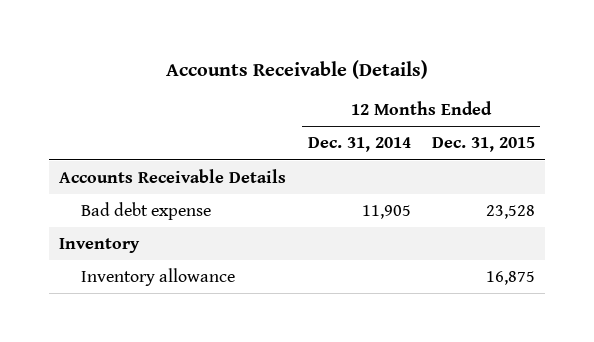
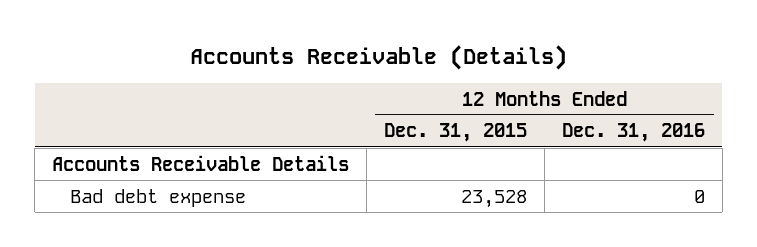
- | 12 Months Ended Dec. 31, 2014 | 12 Months Ended Dec. 31, 2015
+ | 12 Months Ended Dec. 31, 2015 | 12 Months Ended Dec. 31, 2016
- Inventory
- Inventory allowance | | 16,875

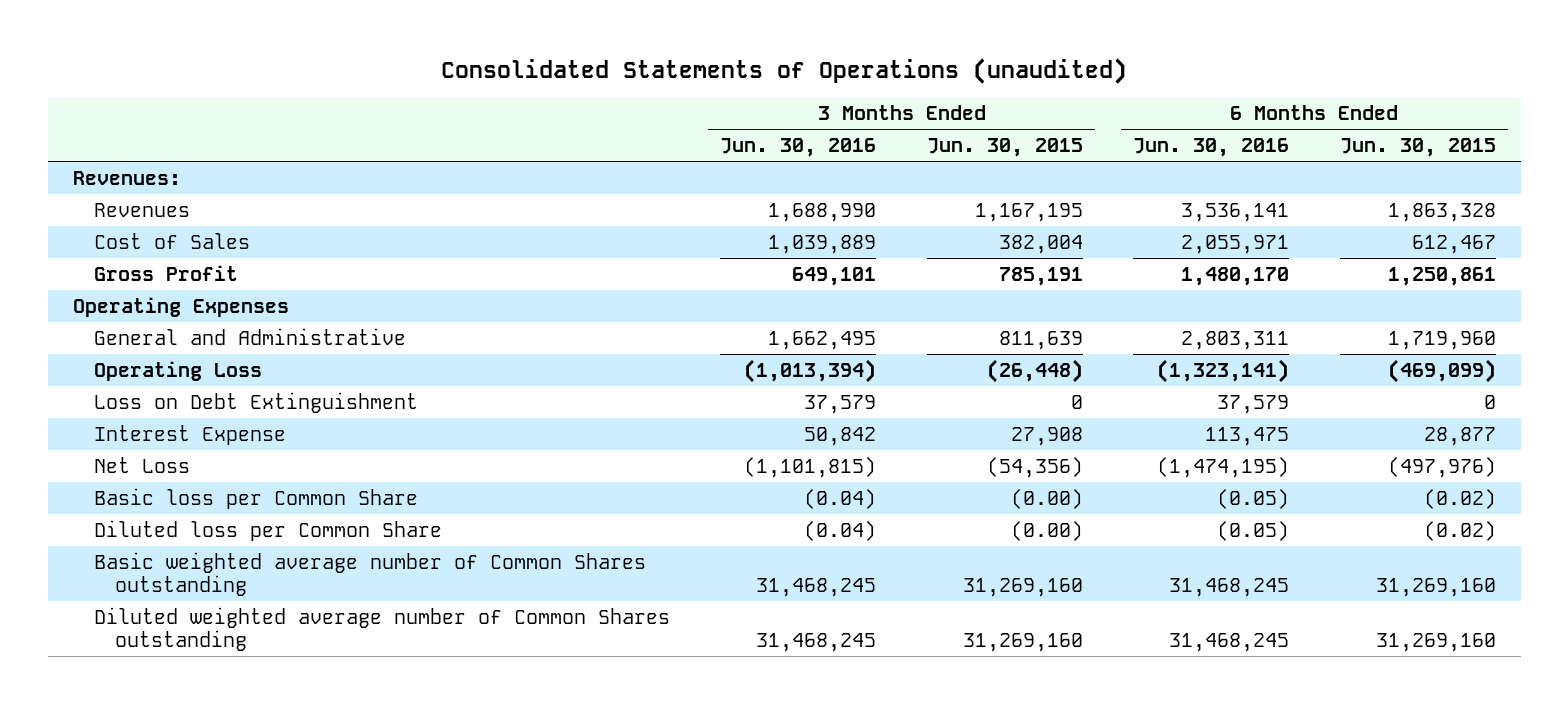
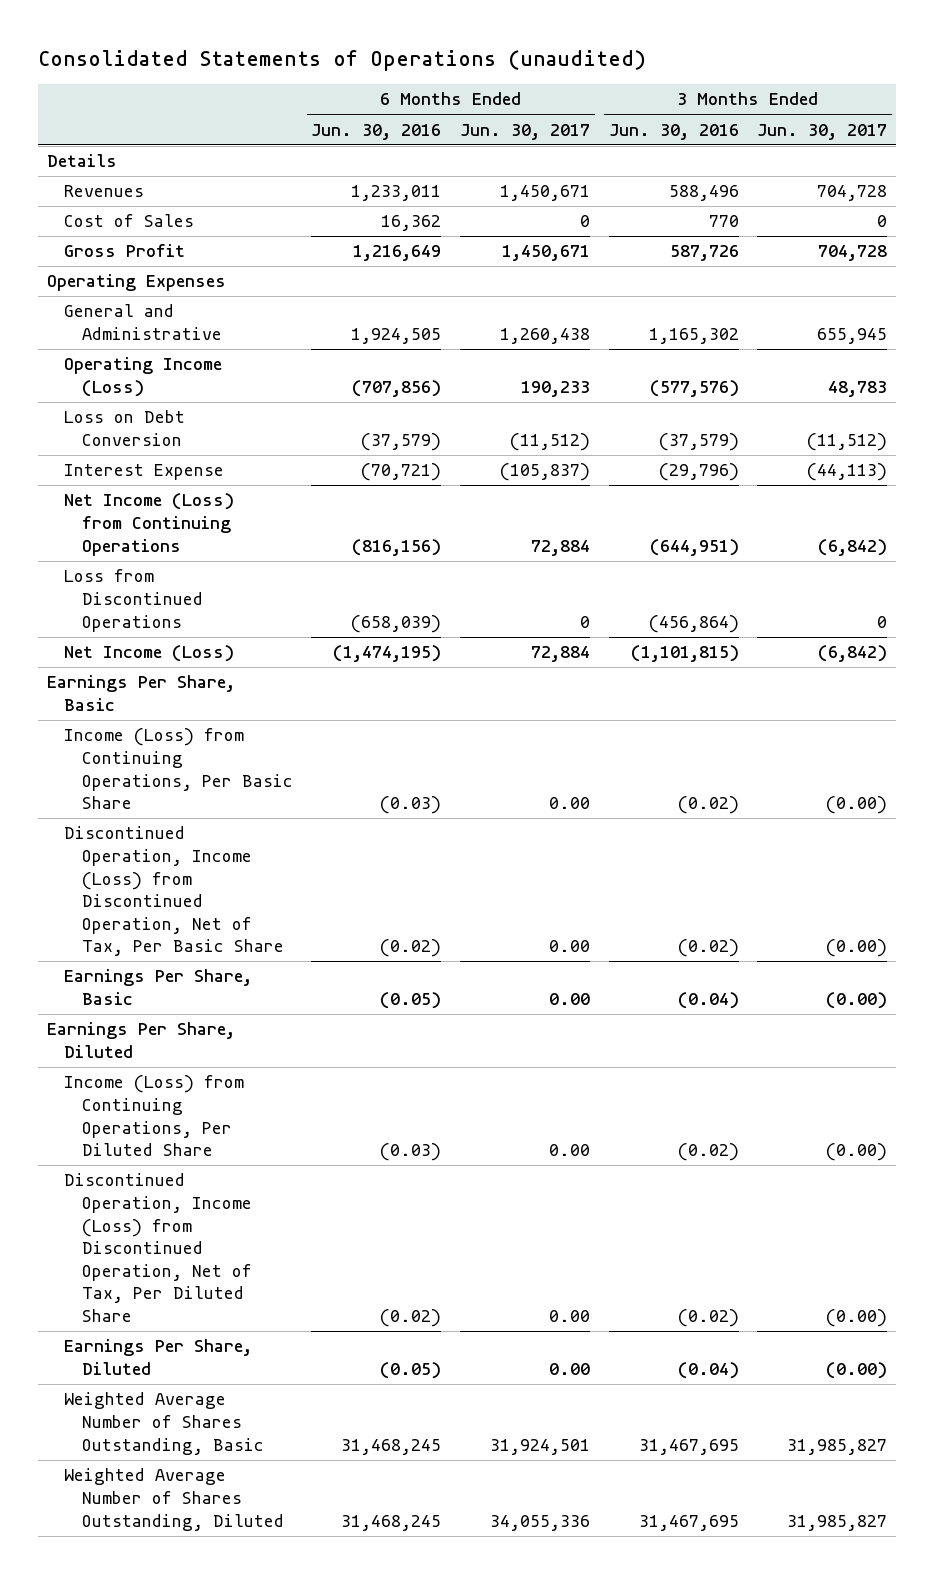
- | 3 Months Ended Jun. 30, 2016 | 3 Months Ended Jun. 30, 2015 | 6 Months Ended Jun. 30, 2016 | 6 Months Ended Jun. 30, 2015
+ | 6 Months Ended Jun. 30, 2016 | 6 Months Ended Jun. 30, 2017 | 3 Months Ended Jun. 30, 2016 | 3 Months Ended Jun. 30, 2017
- Revenues:
- Revenues | 1,688,990 | 1,167,195 | 3,536,141 | 1,863,328
- Cost of Sales | 1,039,889 | 382,004 | 2,055,971 | 612,467
- Gross Profit | 649,101 | 785,191 | 1,480,170 | 1,250,861
+ Details
+ Revenues | 1,233,011 | 1,450,671 | 588,496 | 704,728
+ Cost of Sales | 16,362 | 0 | 770 | 0
+ Gross Profit | 1,216,649 | 1,450,671 | 587,726 | 704,728
- General and Administrative | 1,662,495 | 811,639 | 2,803,311 | 1,719,960
- Operating Loss | (1,013,394) | (26,448) | (1,323,141) | (469,099)
- Loss on Debt Extinguishment | 37,579 | 0 | 37,579 | 0
- Interest Expense | 50,842 | 27,908 | 113,475 | 28,877
- Net Loss | (1,101,815) | (54,356) | (1,474,195) | (497,976)
- Basic loss per Common Share | (0.04) | (0.00) | (0.05) | (0.02)
- Diluted loss per Common Share | (0.04) | (0.00) | (0.05) | (0.02)
- Basic weighted average number of Common Shares outstanding | 31,468,245 | 31,269,160 | 31,468,245 | 31,269,160
- Diluted weighted average number of Common Shares outstanding | 31,468,245 | 31,269,160 | 31,468,245 | 31,269,160
+ General and Administrative | 1,924,505 | 1,260,438 | 1,165,302 | 655,945
+ Operating Income (Loss) | (707,856) | 190,233 | (577,576) | 48,783
+ Loss on Debt Conversion | (37,579) | (11,512) | (37,579) | (11,512)
+ Interest Expense | (70,721) | (105,837) | (29,796) | (44,113)
+ Net Income (Loss) from Continuing Operations | (816,156) | 72,884 | (644,951) | (6,842)
+ Loss from Discontinued Operations | (658,039) | 0 | (456,864) | 0
+ Net Income (Loss) | (1,474,195) | 72,884 | (1,101,815) | (6,842)
+ Earnings Per Share, Basic
+ Income (Loss) from Continuing Operations, Per Basic Share | (0.03) | 0.00 | (0.02) | (0.00)
+ Discontinued Operation, Income (Loss) from Discontinued Operation, Net of Tax, Per Basic Share | (0.02) | 0.00 | (0.02) | (0.00)
+ Earnings Per Share, Basic | (0.05) | 0.00 | (0.04) | (0.00)
+ Earnings Per Share, Diluted
+ Income (Loss) from Continuing Operations, Per Diluted Share | (0.03) | 0.00 | (0.02) | (0.00)
+ Discontinued Operation, Income (Loss) from Discontinued Operation, Net of Tax, Per Diluted Share | (0.02) | 0.00 | (0.02) | (0.00)
+ Earnings Per Share, Diluted | (0.05) | 0.00 | (0.04) | (0.00)
+ Weighted Average Number of Shares Outstanding, Basic | 31,468,245 | 31,924,501 | 31,467,695 | 31,985,827
+ Weighted Average Number of Shares Outstanding, Diluted | 31,468,245 | 34,055,336 | 31,467,695 | 31,985,827

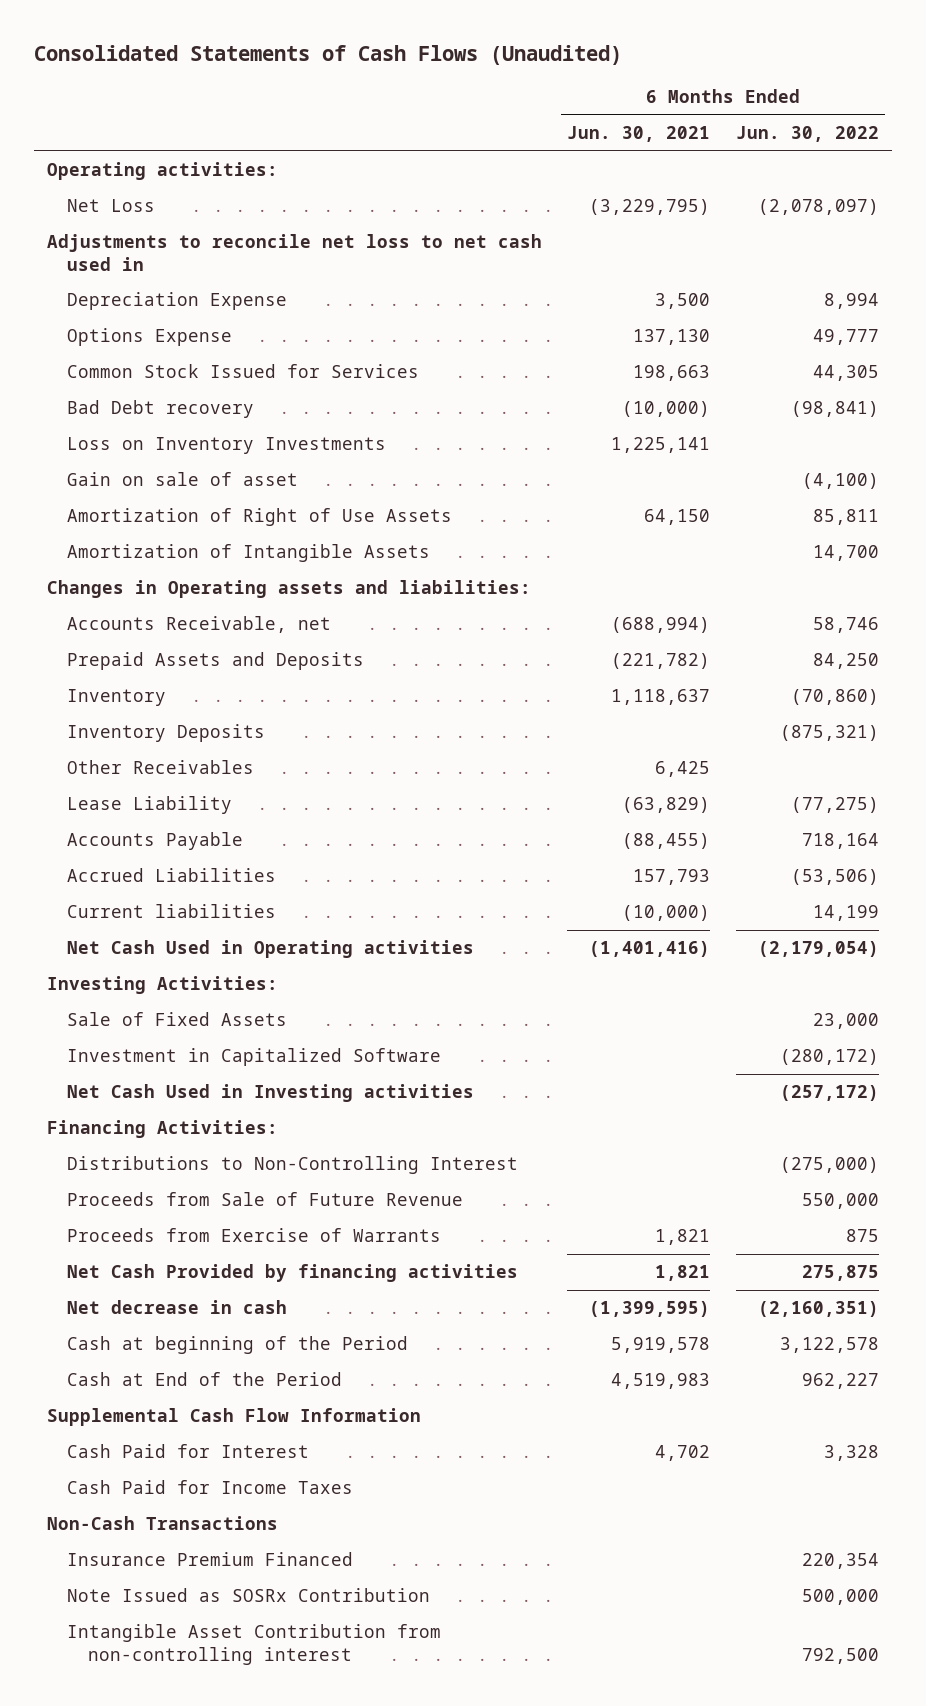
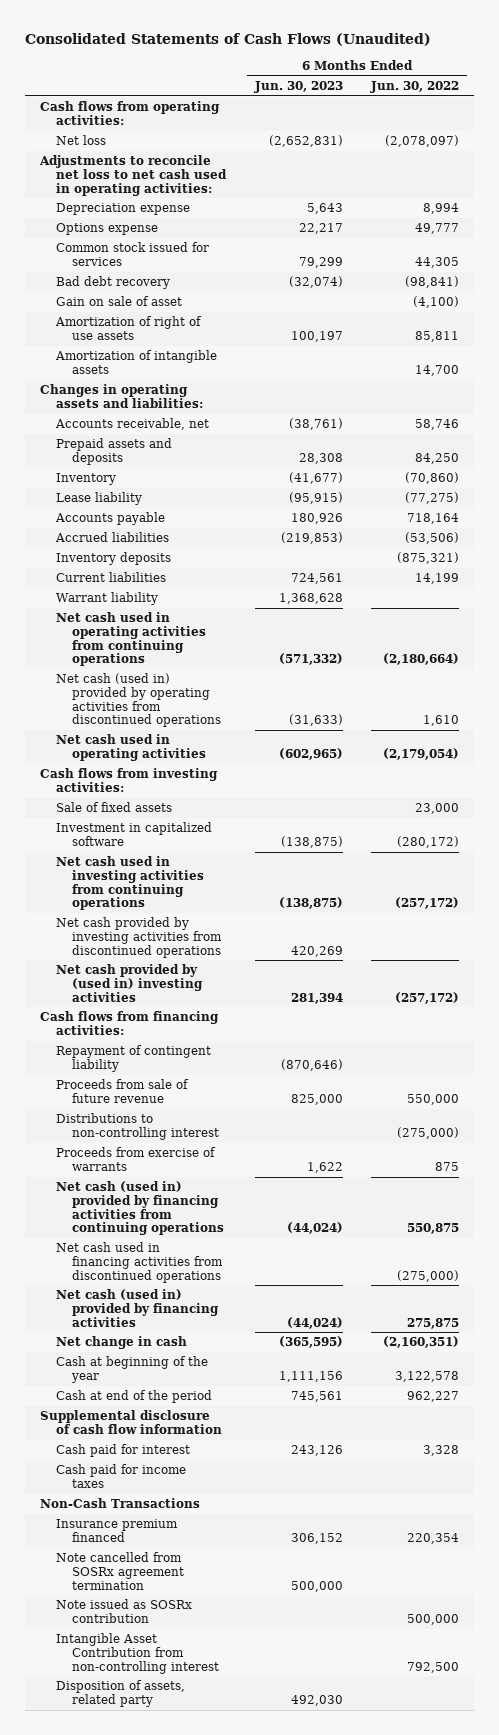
- | 6 Months Ended Jun. 30, 2021 | 6 Months Ended Jun. 30, 2022
+ | 6 Months Ended Jun. 30, 2023 | 6 Months Ended Jun. 30, 2022
- Operating activities:
- Net Loss | (3,229,795) | (2,078,097)
- Adjustments to reconcile net loss to net cash used in
- Depreciation Expense | 3,500 | 8,994
- Options Expense | 137,130 | 49,777
- Common Stock Issued for Services | 198,663 | 44,305
- Bad Debt recovery | (10,000) | (98,841)
- Loss on Inventory Investments | 1,225,141 |
+ Cash flows from operating activities:
+ Net loss | (2,652,831) | (2,078,097)
+ Adjustments to reconcile net loss to net cash used in operating activities:
+ Depreciation expense | 5,643 | 8,994
+ Options expense | 22,217 | 49,777
+ Common stock issued for services | 79,299 | 44,305
+ Bad debt recovery | (32,074) | (98,841)
- Amortization of Right of Use Assets | 64,150 | 85,811
- Amortization of Intangible Assets | | 14,700
- Changes in Operating assets and liabilities:
- Accounts Receivable, net | (688,994) | 58,746
- Prepaid Assets and Deposits | (221,782) | 84,250
+ Amortization of right of use assets | 100,197 | 85,811
+ Amortization of intangible assets | | 14,700
+ Changes in operating assets and liabilities:
+ Accounts receivable, net | (38,761) | 58,746
+ Prepaid assets and deposits | 28,308 | 84,250
- Inventory Deposits | | (875,321)
- Other Receivables | 6,425 |
- Lease Liability | (63,829) | (77,275)
- Accounts Payable | (88,455) | 718,164
- Accrued Liabilities | 157,793 | (53,506)
+ Lease liability | (95,915) | (77,275)
+ Accounts payable | 180,926 | 718,164
+ Accrued liabilities | (219,853) | (53,506)
+ Inventory deposits | | (875,321)
- Net Cash Used in Operating activities | (1,401,416) | (2,179,054)
- Investing Activities:
- Sale of Fixed Assets | | 23,000
- Investment in Capitalized Software | | (280,172)
- Net Cash Used in Investing activities | | (257,172)
- Financing Activities:
- Distributions to Non-Controlling Interest | | (275,000)
- Proceeds from Sale of Future Revenue | | 550,000
- Proceeds from Exercise of Warrants | 1,821 | 875
- Net Cash Provided by financing activities | 1,821 | 275,875
- Net decrease in cash | (1,399,595) | (2,160,351)
- Cash at beginning of the Period | 5,919,578 | 3,122,578
- Cash at End of the Period | 4,519,983 | 962,227
- Supplemental Cash Flow Information
- Cash Paid for Interest | 4,702 | 3,328
- Cash Paid for Income Taxes
+ Warrant liability | 1,368,628 |
+ Net cash used in operating activities from continuing operations | (571,332) | (2,180,664)
+ Net cash (used in) provided by operating activities from discontinued operations | (31,633) | 1,610
+ Net cash used in operating activities | (602,965) | (2,179,054)
+ Cash flows from investing activities:
+ Sale of fixed assets | | 23,000
+ Investment in capitalized software | (138,875) | (280,172)
+ Net cash used in investing activities from continuing operations | (138,875) | (257,172)
+ Net cash provided by investing activities from discontinued operations | 420,269 |
+ Net cash provided by (used in) investing activities | 281,394 | (257,172)
+ Cash flows from financing activities:
+ Repayment of contingent liability | (870,646) |
+ Proceeds from sale of future revenue | 825,000 | 550,000
+ Distributions to non-controlling interest | | (275,000)
+ Proceeds from exercise of warrants | 1,622 | 875
+ Net cash (used in) provided by financing activities from continuing operations | (44,024) | 550,875
+ Net cash used in financing activities from discontinued operations | | (275,000)
+ Net cash (used in) provided by financing activities | (44,024) | 275,875
+ Net change in cash | (365,595) | (2,160,351)
+ Cash at beginning of the year | 1,111,156 | 3,122,578
+ Cash at end of the period | 745,561 | 962,227
+ Supplemental disclosure of cash flow information
+ Cash paid for interest | 243,126 | 3,328
+ Cash paid for income taxes
- Insurance Premium Financed | | 220,354
- Note Issued as SOSRx Contribution | | 500,000
+ Insurance premium financed | 306,152 | 220,354
+ Note cancelled from SOSRx agreement termination | 500,000 |
+ Note issued as SOSRx contribution | | 500,000
+ Disposition of assets, related party | 492,030 |

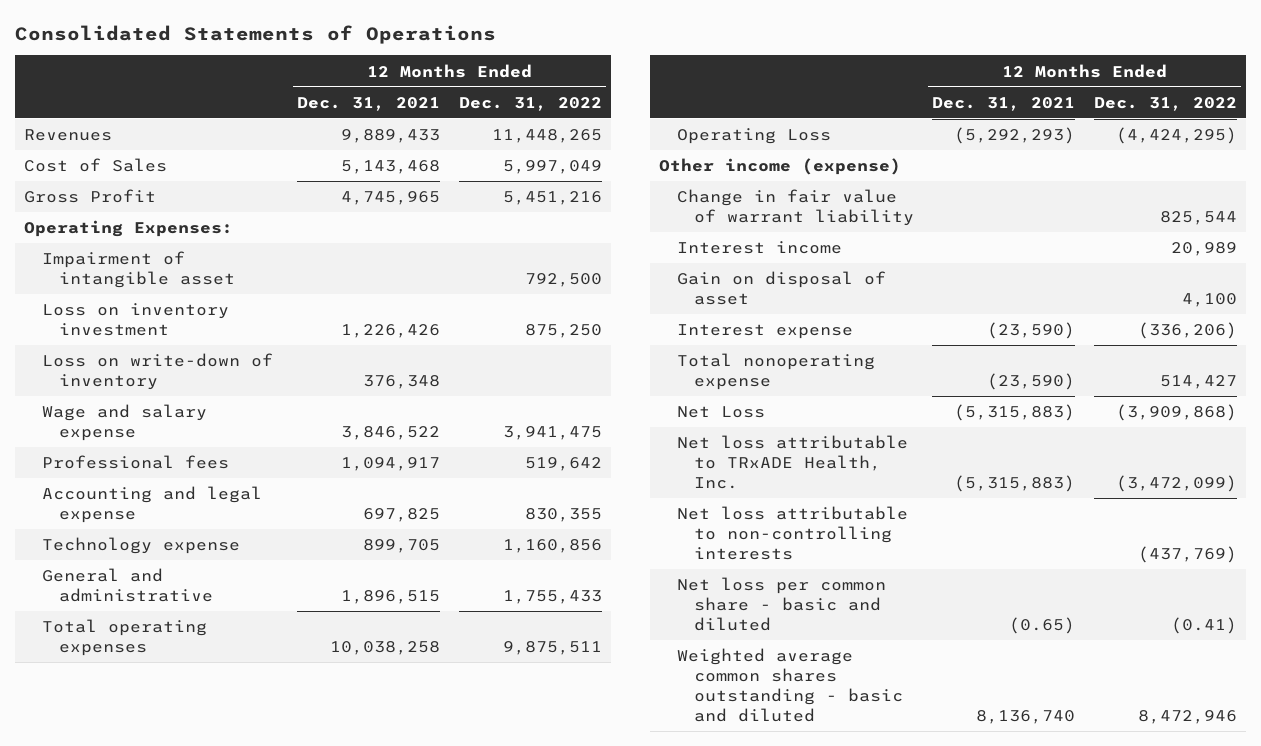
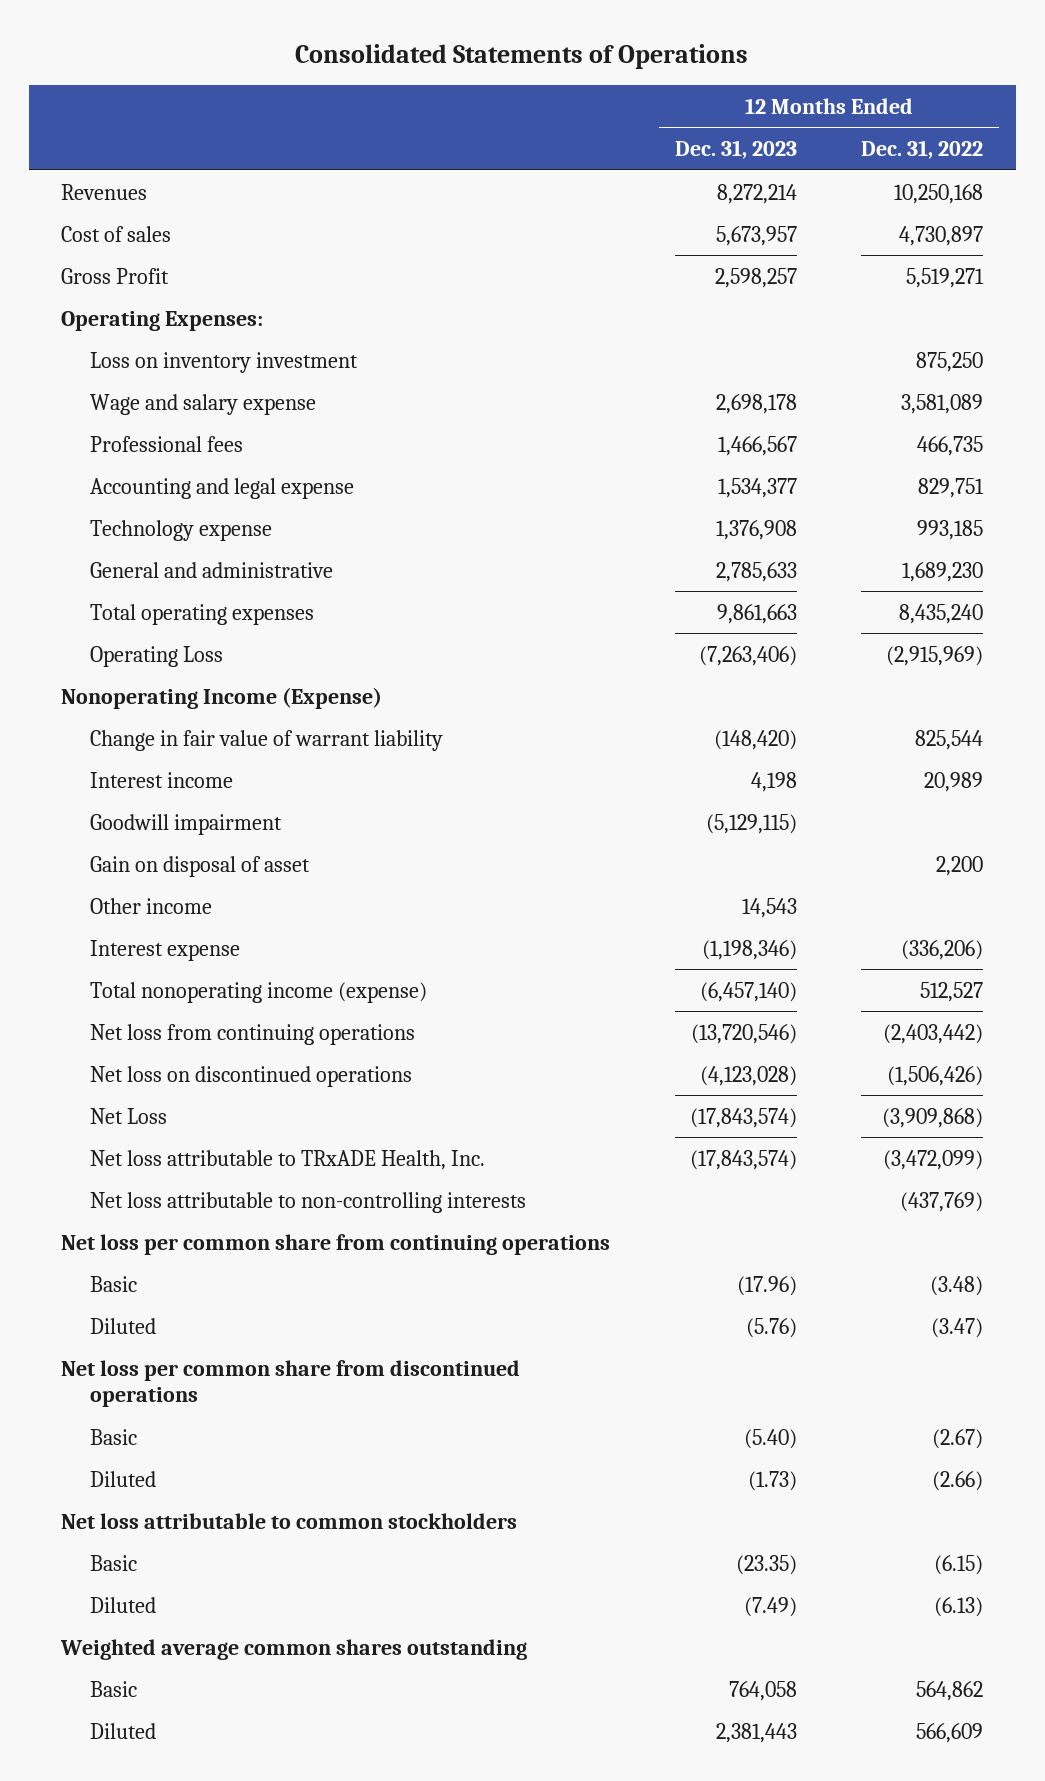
- | 12 Months Ended Dec. 31, 2021 | 12 Months Ended Dec. 31, 2022
+ | 12 Months Ended Dec. 31, 2023 | 12 Months Ended Dec. 31, 2022
- Revenues | 9,889,433 | 11,448,265
- Cost of Sales | 5,143,468 | 5,997,049
- Gross Profit | 4,745,965 | 5,451,216
+ Revenues | 8,272,214 | 10,250,168
+ Cost of sales | 5,673,957 | 4,730,897
+ Gross Profit | 2,598,257 | 5,519,271
- Impairment of intangible asset | | 792,500
- Loss on write-down of inventory | 376,348 |
- Wage and salary expense | 3,846,522 | 3,941,475
- Professional fees | 1,094,917 | 519,642
- Accounting and legal expense | 697,825 | 830,355
- Technology expense | 899,705 | 1,160,856
- General and administrative | 1,896,515 | 1,755,433
- Total operating expenses | 10,038,258 | 9,875,511
- Operating Loss | (5,292,293) | (4,424,295)
- Other income (expense)
+ Wage and salary expense | 2,698,178 | 3,581,089
+ Professional fees | 1,466,567 | 466,735
+ Accounting and legal expense | 1,534,377 | 829,751
+ Technology expense | 1,376,908 | 993,185
+ General and administrative | 2,785,633 | 1,689,230
+ Total operating expenses | 9,861,663 | 8,435,240
+ Operating Loss | (7,263,406) | (2,915,969)
+ Nonoperating Income (Expense)
- Gain on disposal of asset | | 4,100
+ Goodwill impairment | (5,129,115) |
+ Gain on disposal of asset | | 2,200
+ Other income | 14,543 |
- Total nonoperating expense | (23,590) | 514,427
+ Total nonoperating income (expense) | (6,457,140) | 512,527
+ Net loss from continuing operations | (13,720,546) | (2,403,442)
+ Net loss on discontinued operations | (4,123,028) | (1,506,426)
- Net loss per common share - basic and diluted | (0.65) | (0.41)
- Weighted average common shares outstanding - basic and diluted | 8,136,740 | 8,472,946
+ Net loss per common share from continuing operations
+ Basic | (17.96) | (3.48)
+ Diluted | (5.76) | (3.47)
+ Net loss per common share from discontinued operations
+ Basic | (5.40) | (2.67)
+ Diluted | (1.73) | (2.66)
+ Net loss attributable to common stockholders
+ Basic | (23.35) | (6.15)
+ Diluted | (7.49) | (6.13)
+ Weighted average common shares outstanding
+ Basic | 764,058 | 564,862
+ Diluted | 2,381,443 | 566,609

